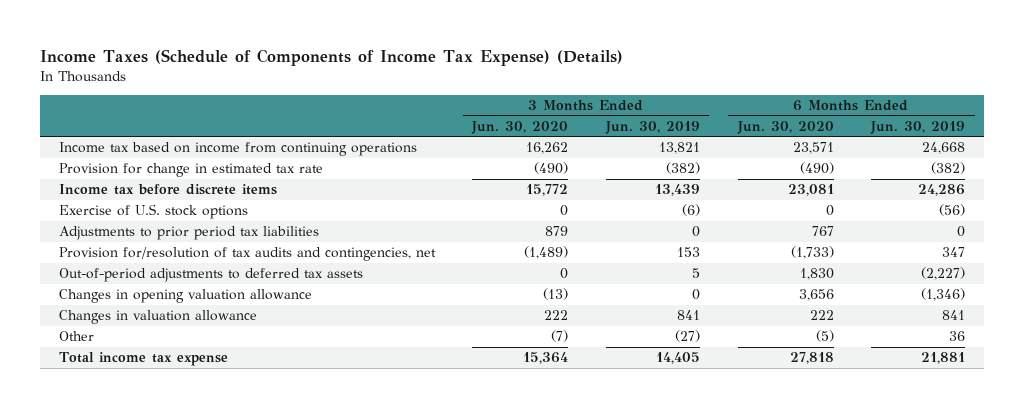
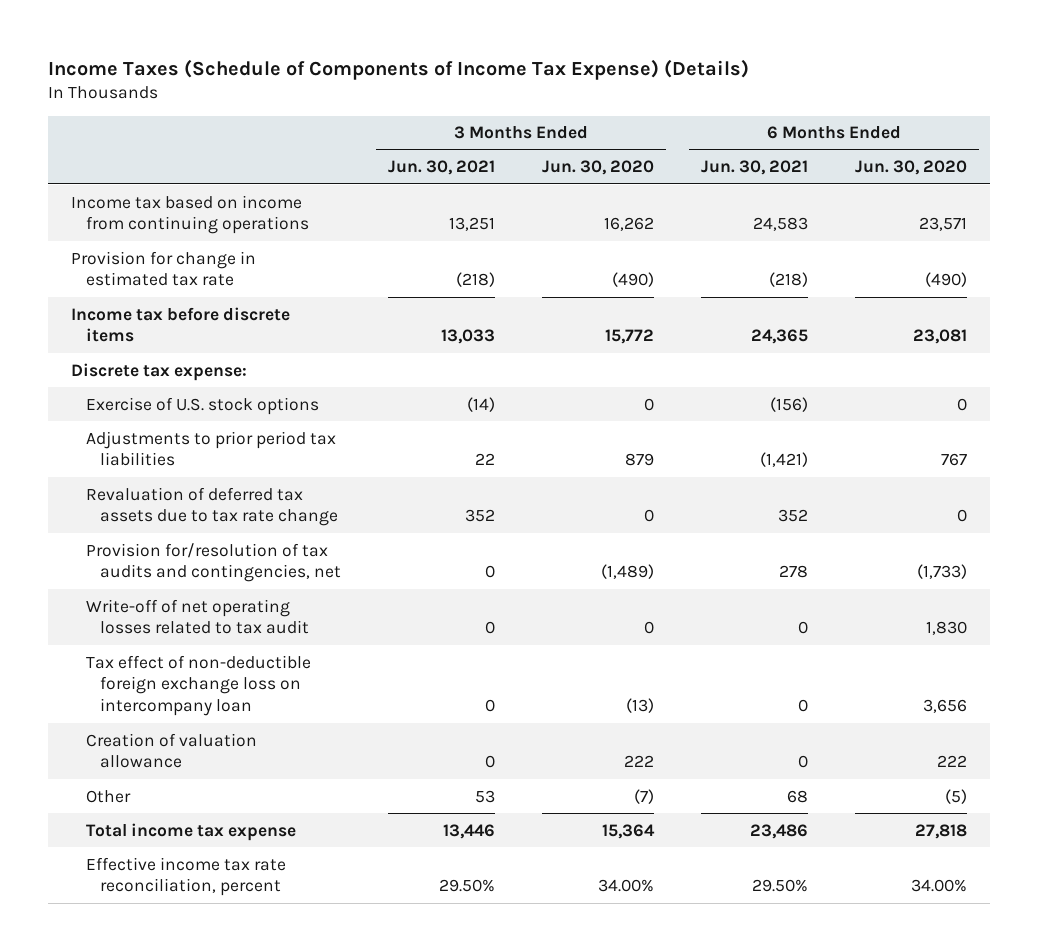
- | 3 Months Ended Jun. 30, 2020 | 3 Months Ended Jun. 30, 2019 | 6 Months Ended Jun. 30, 2020 | 6 Months Ended Jun. 30, 2019
+ | 3 Months Ended Jun. 30, 2021 | 3 Months Ended Jun. 30, 2020 | 6 Months Ended Jun. 30, 2021 | 6 Months Ended Jun. 30, 2020
+ Discrete tax expense:
+ Revaluation of deferred tax assets due to tax rate change | 352 | 0 | 352 | 0
- Out-of-period adjustments to deferred tax assets | 0 | 5 | 1,830 | (2,227)
- Changes in opening valuation allowance | (13) | 0 | 3,656 | (1,346)
- Changes in valuation allowance | 222 | 841 | 222 | 841
+ Write-off of net operating losses related to tax audit | 0 | 0 | 0 | 1,830
+ Tax effect of non-deductible foreign exchange loss on intercompany loan | 0 | (13) | 0 | 3,656
+ Creation of valuation allowance | 0 | 222 | 0 | 222
+ Effective income tax rate reconciliation, percent | 29.50% | 34.00% | 29.50% | 34.00%

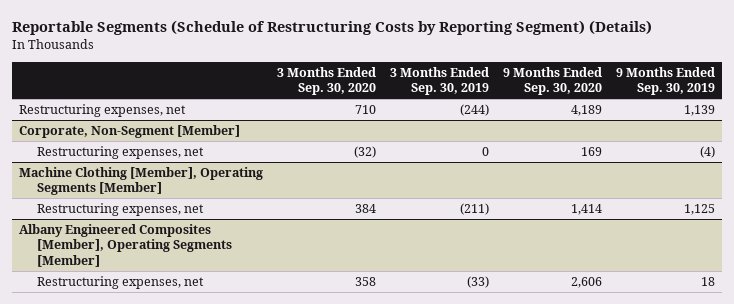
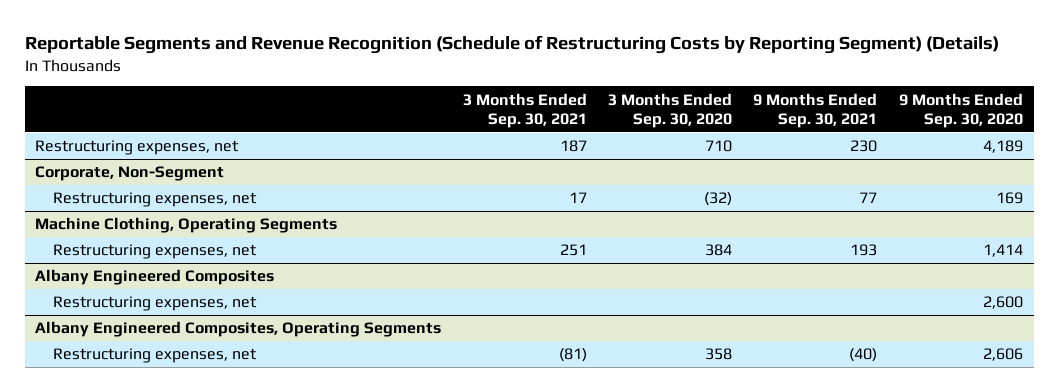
- Reportable Segments (Schedule of Restructuring Costs by Reporting Segment) (Details)
+ Reportable Segments and Revenue Recognition (Schedule of Restructuring Costs by Reporting Segment) (Details)
- | 3 Months Ended Sep. 30, 2020 | 3 Months Ended Sep. 30, 2019 | 9 Months Ended Sep. 30, 2020 | 9 Months Ended Sep. 30, 2019
+ | 3 Months Ended Sep. 30, 2021 | 3 Months Ended Sep. 30, 2020 | 9 Months Ended Sep. 30, 2021 | 9 Months Ended Sep. 30, 2020
- Corporate, Non-Segment [Member]
+ Corporate, Non-Segment
- Machine Clothing [Member], Operating Segments [Member]
+ Machine Clothing, Operating Segments
- Albany Engineered Composites [Member], Operating Segments [Member]
+ Albany Engineered Composites
+ Restructuring expenses, net | | | | 2,600
+ Albany Engineered Composites, Operating Segments

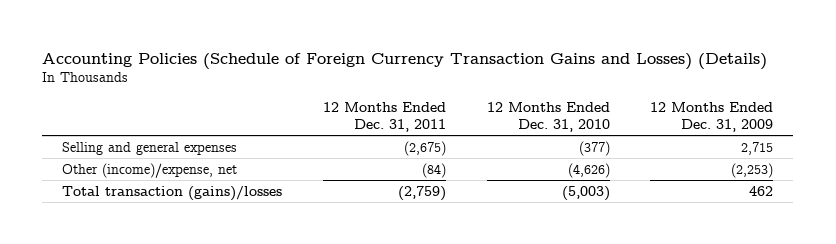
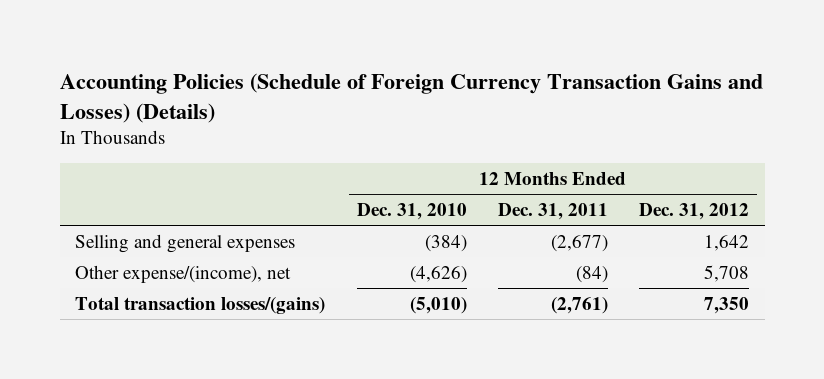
- | 12 Months Ended Dec. 31, 2011 | 12 Months Ended Dec. 31, 2010 | 12 Months Ended Dec. 31, 2009
+ | 12 Months Ended Dec. 31, 2010 | 12 Months Ended Dec. 31, 2011 | 12 Months Ended Dec. 31, 2012
- Selling and general expenses | (2,675) | (377) | 2,715
- Other (income)/expense, net | (84) | (4,626) | (2,253)
- Total transaction (gains)/losses | (2,759) | (5,003) | 462
+ Selling and general expenses | (384) | (2,677) | 1,642
+ Other expense/(income), net | (4,626) | (84) | 5,708
+ Total transaction losses/(gains) | (5,010) | (2,761) | 7,350

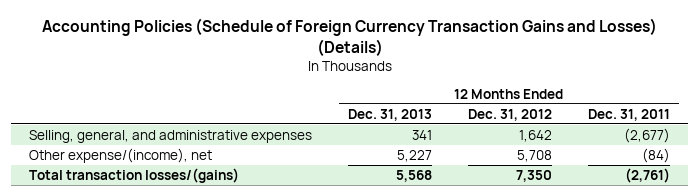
- | 12 Months Ended Dec. 31, 2010 | 12 Months Ended Dec. 31, 2011 | 12 Months Ended Dec. 31, 2012
+ | 12 Months Ended Dec. 31, 2013 | 12 Months Ended Dec. 31, 2012 | 12 Months Ended Dec. 31, 2011
- Selling and general expenses | (384) | (2,677) | 1,642
+ Selling, general, and administrative expenses | 341 | 1,642 | (2,677)

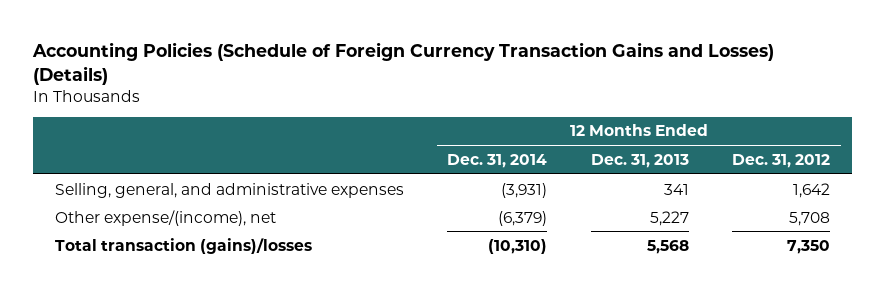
- | 12 Months Ended Dec. 31, 2013 | 12 Months Ended Dec. 31, 2012 | 12 Months Ended Dec. 31, 2011
+ | 12 Months Ended Dec. 31, 2014 | 12 Months Ended Dec. 31, 2013 | 12 Months Ended Dec. 31, 2012
- Total transaction losses/(gains) | 5,568 | 7,350 | (2,761)
+ Total transaction (gains)/losses | (10,310) | 5,568 | 7,350

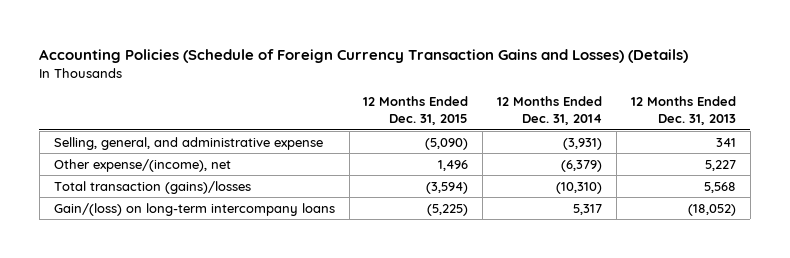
- | 12 Months Ended Dec. 31, 2014 | 12 Months Ended Dec. 31, 2013 | 12 Months Ended Dec. 31, 2012
+ | 12 Months Ended Dec. 31, 2015 | 12 Months Ended Dec. 31, 2014 | 12 Months Ended Dec. 31, 2013
- Selling, general, and administrative expenses | (3,931) | 341 | 1,642
+ Selling, general, and administrative expense | (5,090) | (3,931) | 341
+ Gain/(loss) on long-term intercompany loans | (5,225) | 5,317 | (18,052)

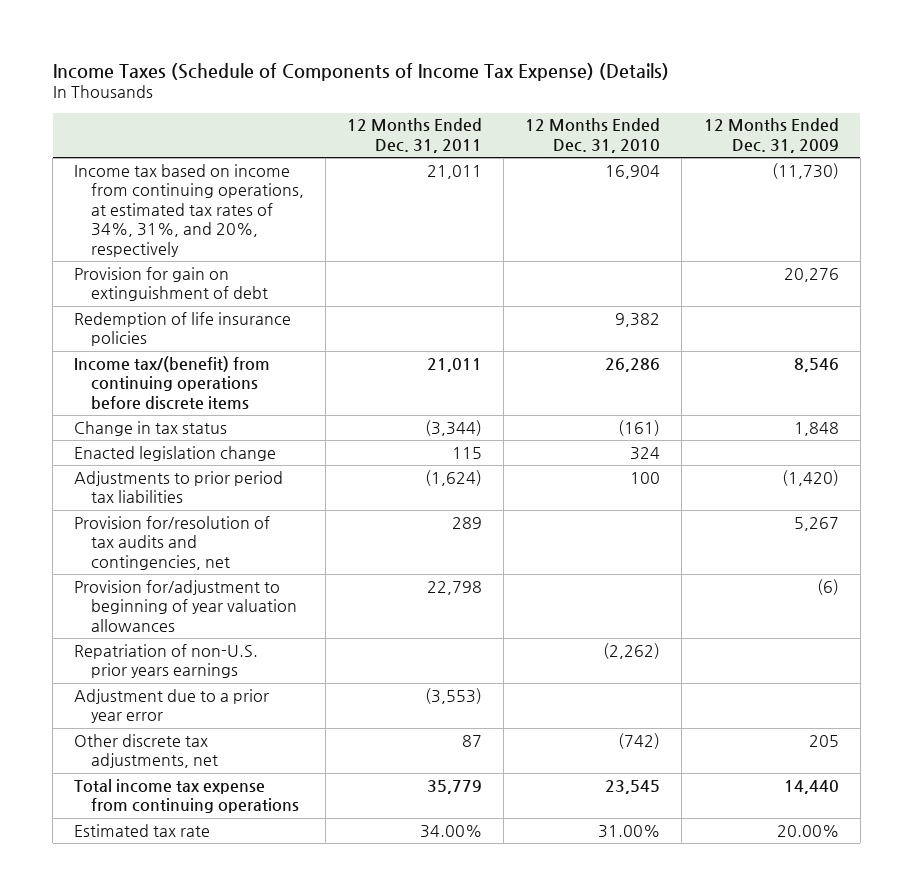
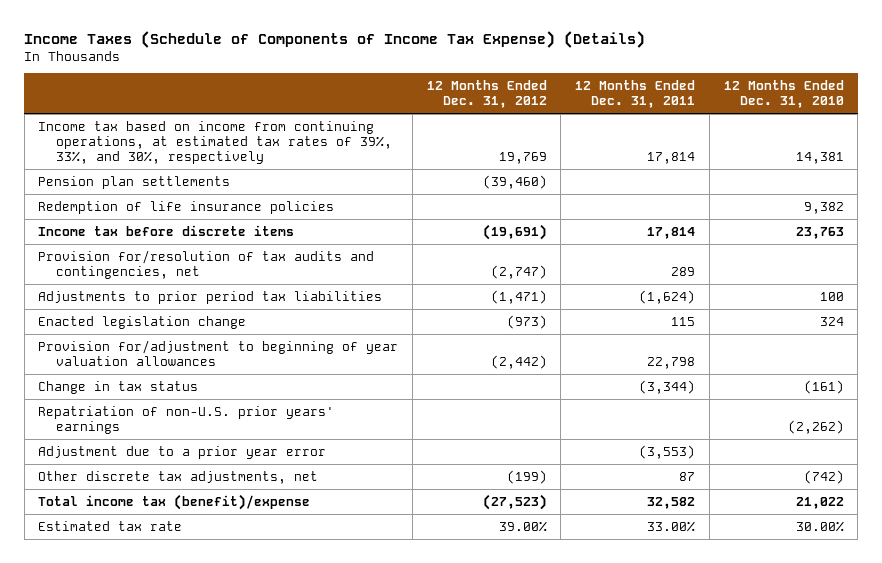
- | 12 Months Ended Dec. 31, 2011 | 12 Months Ended Dec. 31, 2010 | 12 Months Ended Dec. 31, 2009
+ | 12 Months Ended Dec. 31, 2012 | 12 Months Ended Dec. 31, 2011 | 12 Months Ended Dec. 31, 2010
- Income tax based on income from continuing operations, at estimated tax rates of 34%, 31%, and 20%, respectively | 21,011 | 16,904 | (11,730)
- Provision for gain on extinguishment of debt | | | 20,276
+ Income tax based on income from continuing operations, at estimated tax rates of 39%, 33%, and 30%, respectively | 19,769 | 17,814 | 14,381
+ Pension plan settlements | (39,460) | |
- Income tax/(benefit) from continuing operations before discrete items | 21,011 | 26,286 | 8,546
+ Income tax before discrete items | (19,691) | 17,814 | 23,763
moved down: Adjustments to prior period tax liabilities | (1,471) | (1,624) | 100
moved down: Enacted legislation change | (973) | 115 | 324
- Repatriation of non-U.S. prior years earnings | | (2,262) |
moved down: Change in tax status | | (3,344) | (161)
+ Repatriation of non-U.S. prior years' earnings | | | (2,262)
- Total income tax expense from continuing operations | 35,779 | 23,545 | 14,440
- Estimated tax rate | 34.00% | 31.00% | 20.00%
+ Total income tax (benefit)/expense | (27,523) | 32,582 | 21,022
+ Estimated tax rate | 39.00% | 33.00% | 30.00%

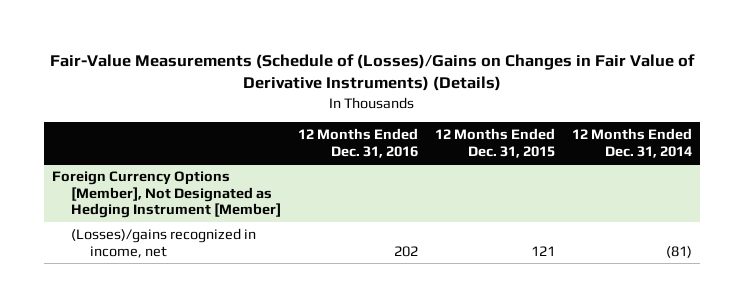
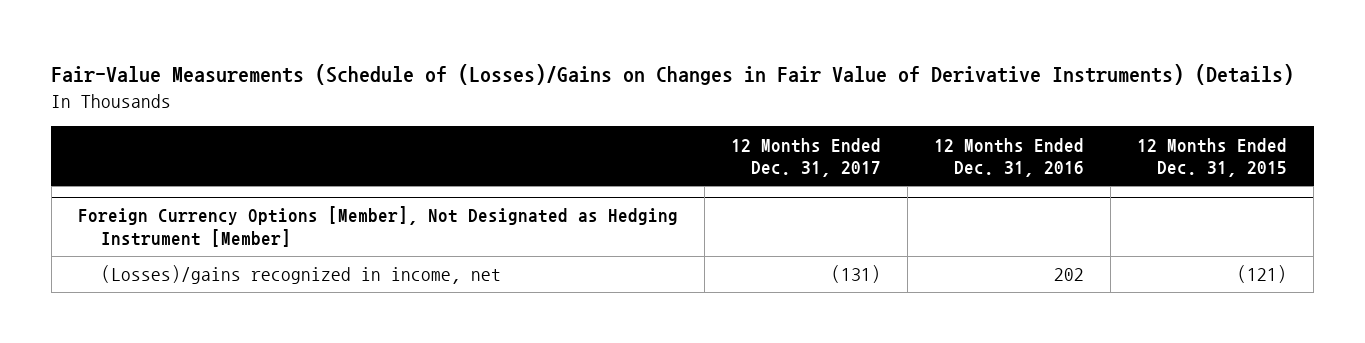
- | 12 Months Ended Dec. 31, 2016 | 12 Months Ended Dec. 31, 2015 | 12 Months Ended Dec. 31, 2014
+ | 12 Months Ended Dec. 31, 2017 | 12 Months Ended Dec. 31, 2016 | 12 Months Ended Dec. 31, 2015
@ Foreign Currency Options [Member], Not Designated as Hedging Instrument [Member]
- (Losses)/gains recognized in income, net | 202 | 121 | (81)
+ (Losses)/gains recognized in income, net | (131) | 202 | (121)

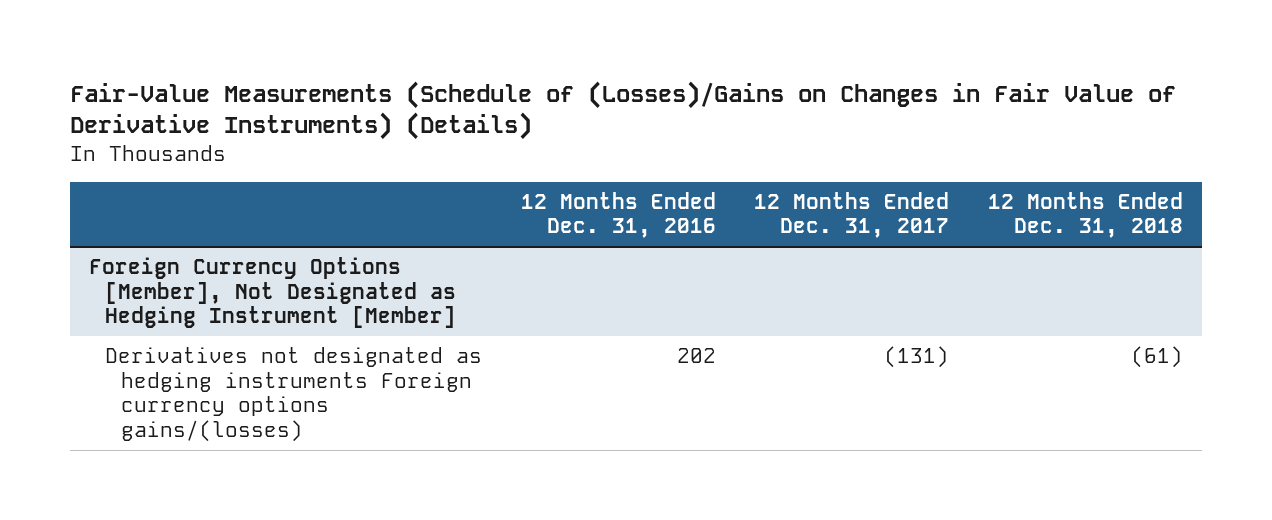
- | 12 Months Ended Dec. 31, 2017 | 12 Months Ended Dec. 31, 2016 | 12 Months Ended Dec. 31, 2015
+ | 12 Months Ended Dec. 31, 2016 | 12 Months Ended Dec. 31, 2017 | 12 Months Ended Dec. 31, 2018
@ Foreign Currency Options [Member], Not Designated as Hedging Instrument [Member]
- (Losses)/gains recognized in income, net | (131) | 202 | (121)
+ Derivatives not designated as hedging instruments Foreign currency options gains/(losses) | 202 | (131) | (61)

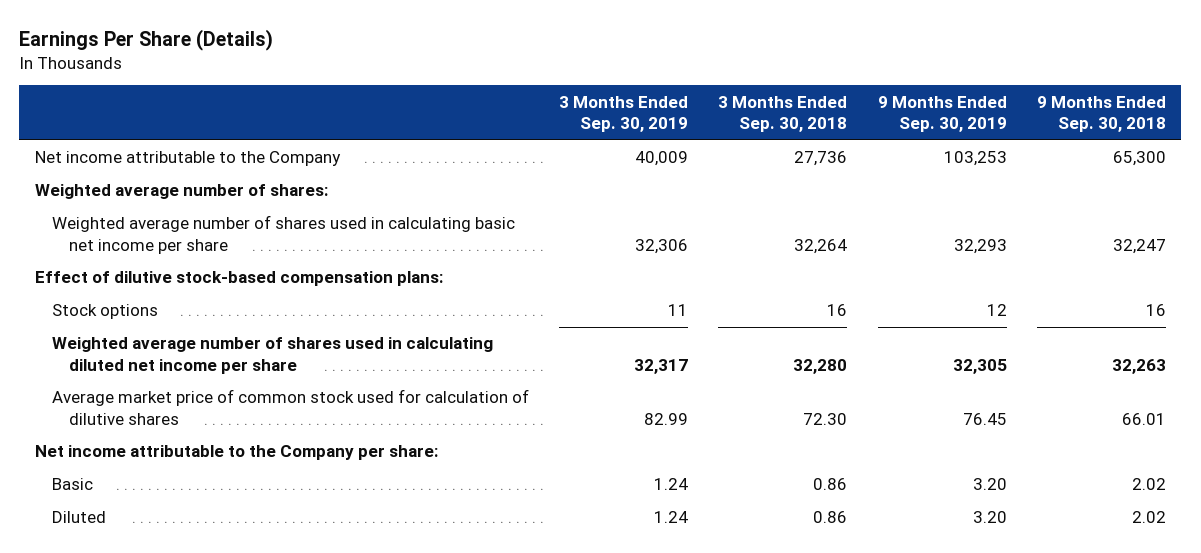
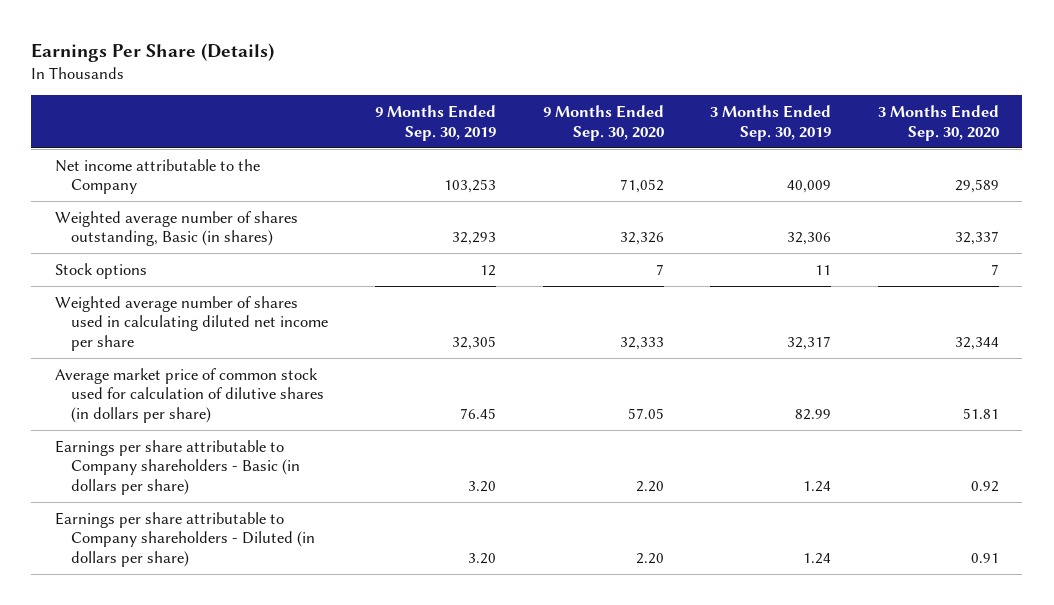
- | 3 Months Ended Sep. 30, 2019 | 3 Months Ended Sep. 30, 2018 | 9 Months Ended Sep. 30, 2019 | 9 Months Ended Sep. 30, 2018
+ | 9 Months Ended Sep. 30, 2019 | 9 Months Ended Sep. 30, 2020 | 3 Months Ended Sep. 30, 2019 | 3 Months Ended Sep. 30, 2020
- Weighted average number of shares:
- Weighted average number of shares used in calculating basic net income per share | 32,306 | 32,264 | 32,293 | 32,247
- Effect of dilutive stock-based compensation plans:
+ Weighted average number of shares outstanding, Basic (in shares) | 32,293 | 32,326 | 32,306 | 32,337
- Average market price of common stock used for calculation of dilutive shares | 82.99 | 72.30 | 76.45 | 66.01
- Net income attributable to the Company per share:
- Basic | 1.24 | 0.86 | 3.20 | 2.02
- Diluted | 1.24 | 0.86 | 3.20 | 2.02
+ Average market price of common stock used for calculation of dilutive shares (in dollars per share) | 76.45 | 57.05 | 82.99 | 51.81
+ Earnings per share attributable to Company shareholders - Basic (in dollars per share) | 3.20 | 2.20 | 1.24 | 0.92
+ Earnings per share attributable to Company shareholders - Diluted (in dollars per share) | 3.20 | 2.20 | 1.24 | 0.91

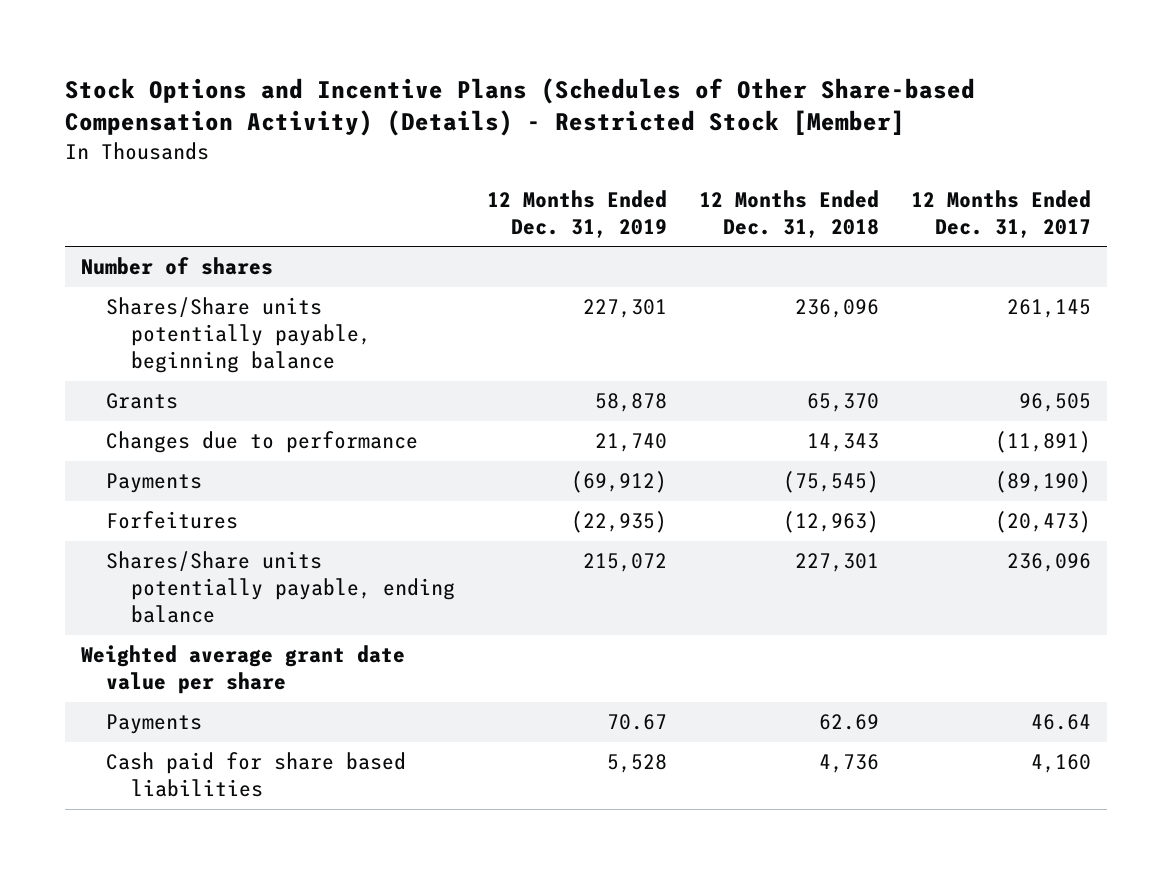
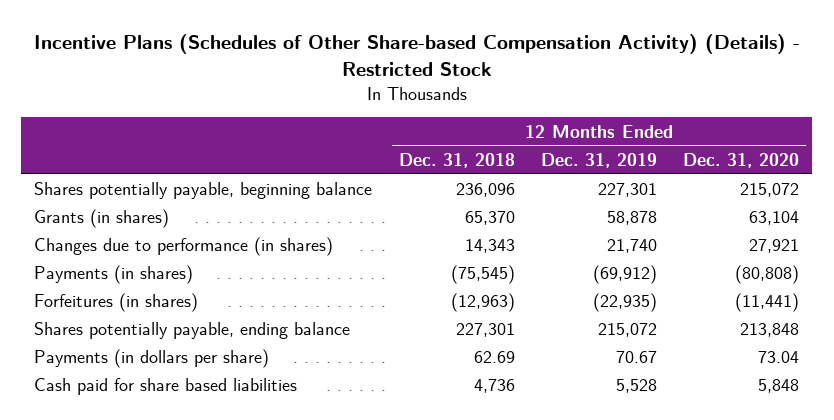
- Stock Options and Incentive Plans (Schedules of Other Share-based Compensation Activity) (Details) - Restricted Stock [Member]
+ Incentive Plans (Schedules of Other Share-based Compensation Activity) (Details) - Restricted Stock
- | 12 Months Ended Dec. 31, 2019 | 12 Months Ended Dec. 31, 2018 | 12 Months Ended Dec. 31, 2017
+ | 12 Months Ended Dec. 31, 2018 | 12 Months Ended Dec. 31, 2019 | 12 Months Ended Dec. 31, 2020
- Number of shares
- Shares/Share units potentially payable, beginning balance | 227,301 | 236,096 | 261,145
- Grants | 58,878 | 65,370 | 96,505
- Changes due to performance | 21,740 | 14,343 | (11,891)
- Payments | (69,912) | (75,545) | (89,190)
- Forfeitures | (22,935) | (12,963) | (20,473)
- Shares/Share units potentially payable, ending balance | 215,072 | 227,301 | 236,096
- Weighted average grant date value per share
- Payments | 70.67 | 62.69 | 46.64
+ Shares potentially payable, beginning balance | 236,096 | 227,301 | 215,072
+ Grants (in shares) | 65,370 | 58,878 | 63,104
+ Changes due to performance (in shares) | 14,343 | 21,740 | 27,921
+ Payments (in shares) | (75,545) | (69,912) | (80,808)
+ Forfeitures (in shares) | (12,963) | (22,935) | (11,441)
+ Shares potentially payable, ending balance | 227,301 | 215,072 | 213,848
+ Payments (in dollars per share) | 62.69 | 70.67 | 73.04

